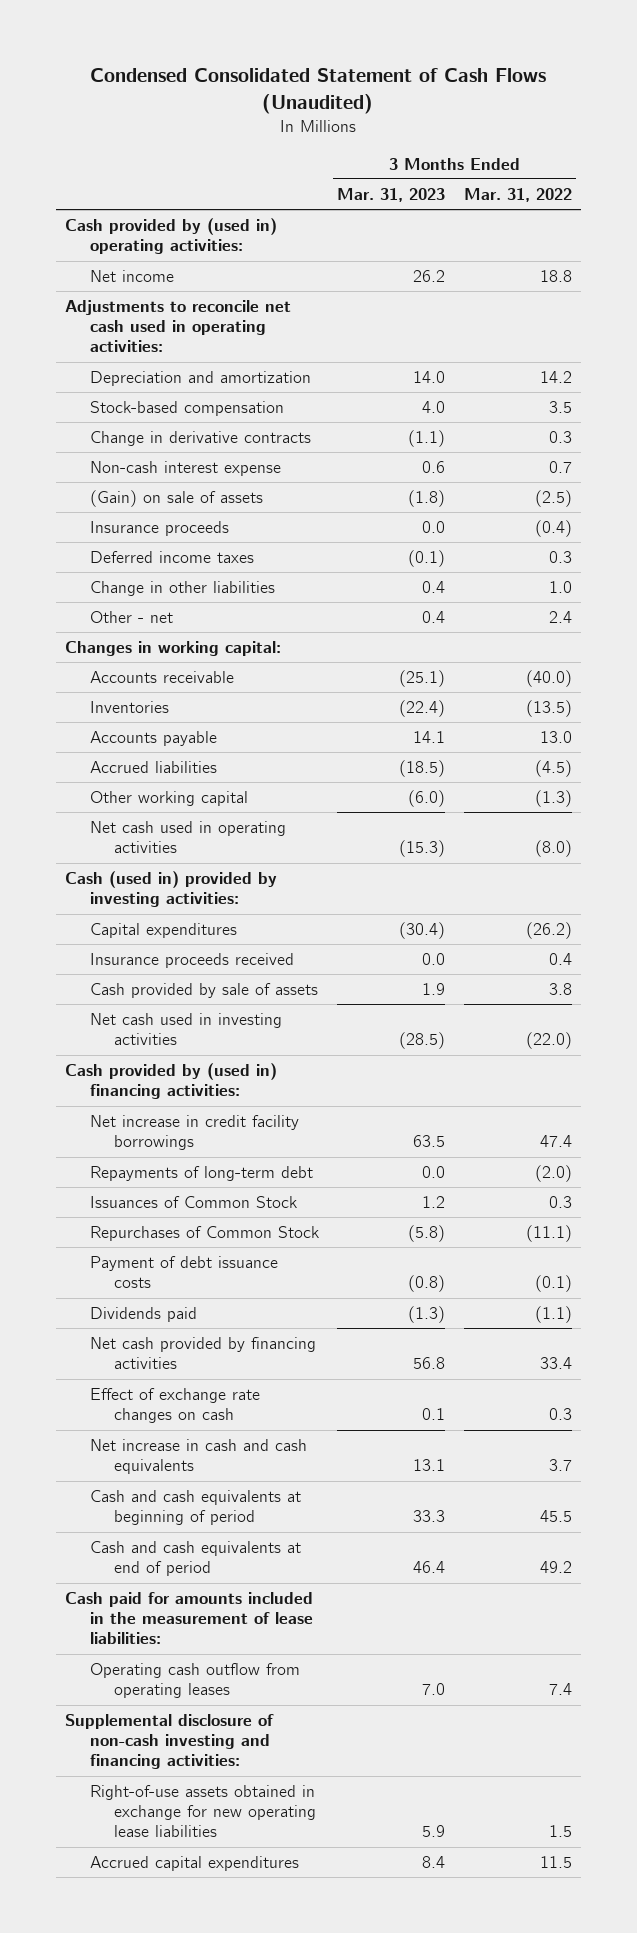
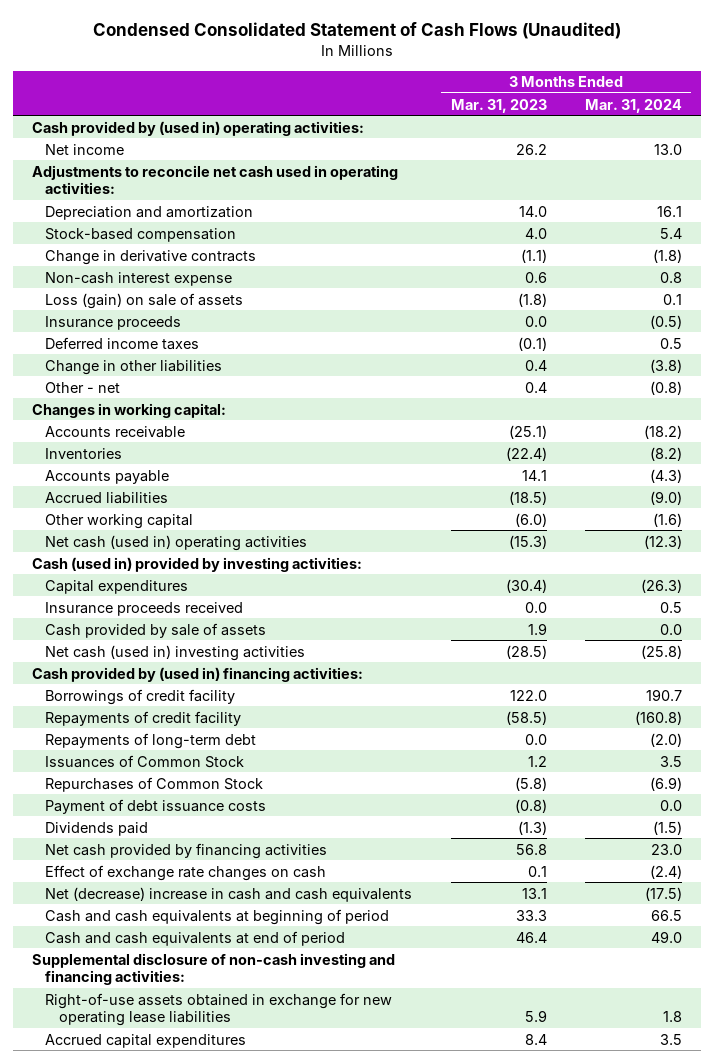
- | 3 Months Ended Mar. 31, 2023 | 3 Months Ended Mar. 31, 2022
+ | 3 Months Ended Mar. 31, 2023 | 3 Months Ended Mar. 31, 2024
- (Gain) on sale of assets | (1.8) | (2.5)
+ Loss (gain) on sale of assets | (1.8) | 0.1
- Net cash used in operating activities | (15.3) | (8.0)
+ Net cash (used in) operating activities | (15.3) | (12.3)
- Net cash used in investing activities | (28.5) | (22.0)
+ Net cash (used in) investing activities | (28.5) | (25.8)
- Net increase in credit facility borrowings | 63.5 | 47.4
+ Borrowings of credit facility | 122.0 | 190.7
+ Repayments of credit facility | (58.5) | (160.8)
- Net increase in cash and cash equivalents | 13.1 | 3.7
+ Net (decrease) increase in cash and cash equivalents | 13.1 | (17.5)
- Cash paid for amounts included in the measurement of lease liabilities:
- Operating cash outflow from operating leases | 7.0 | 7.4

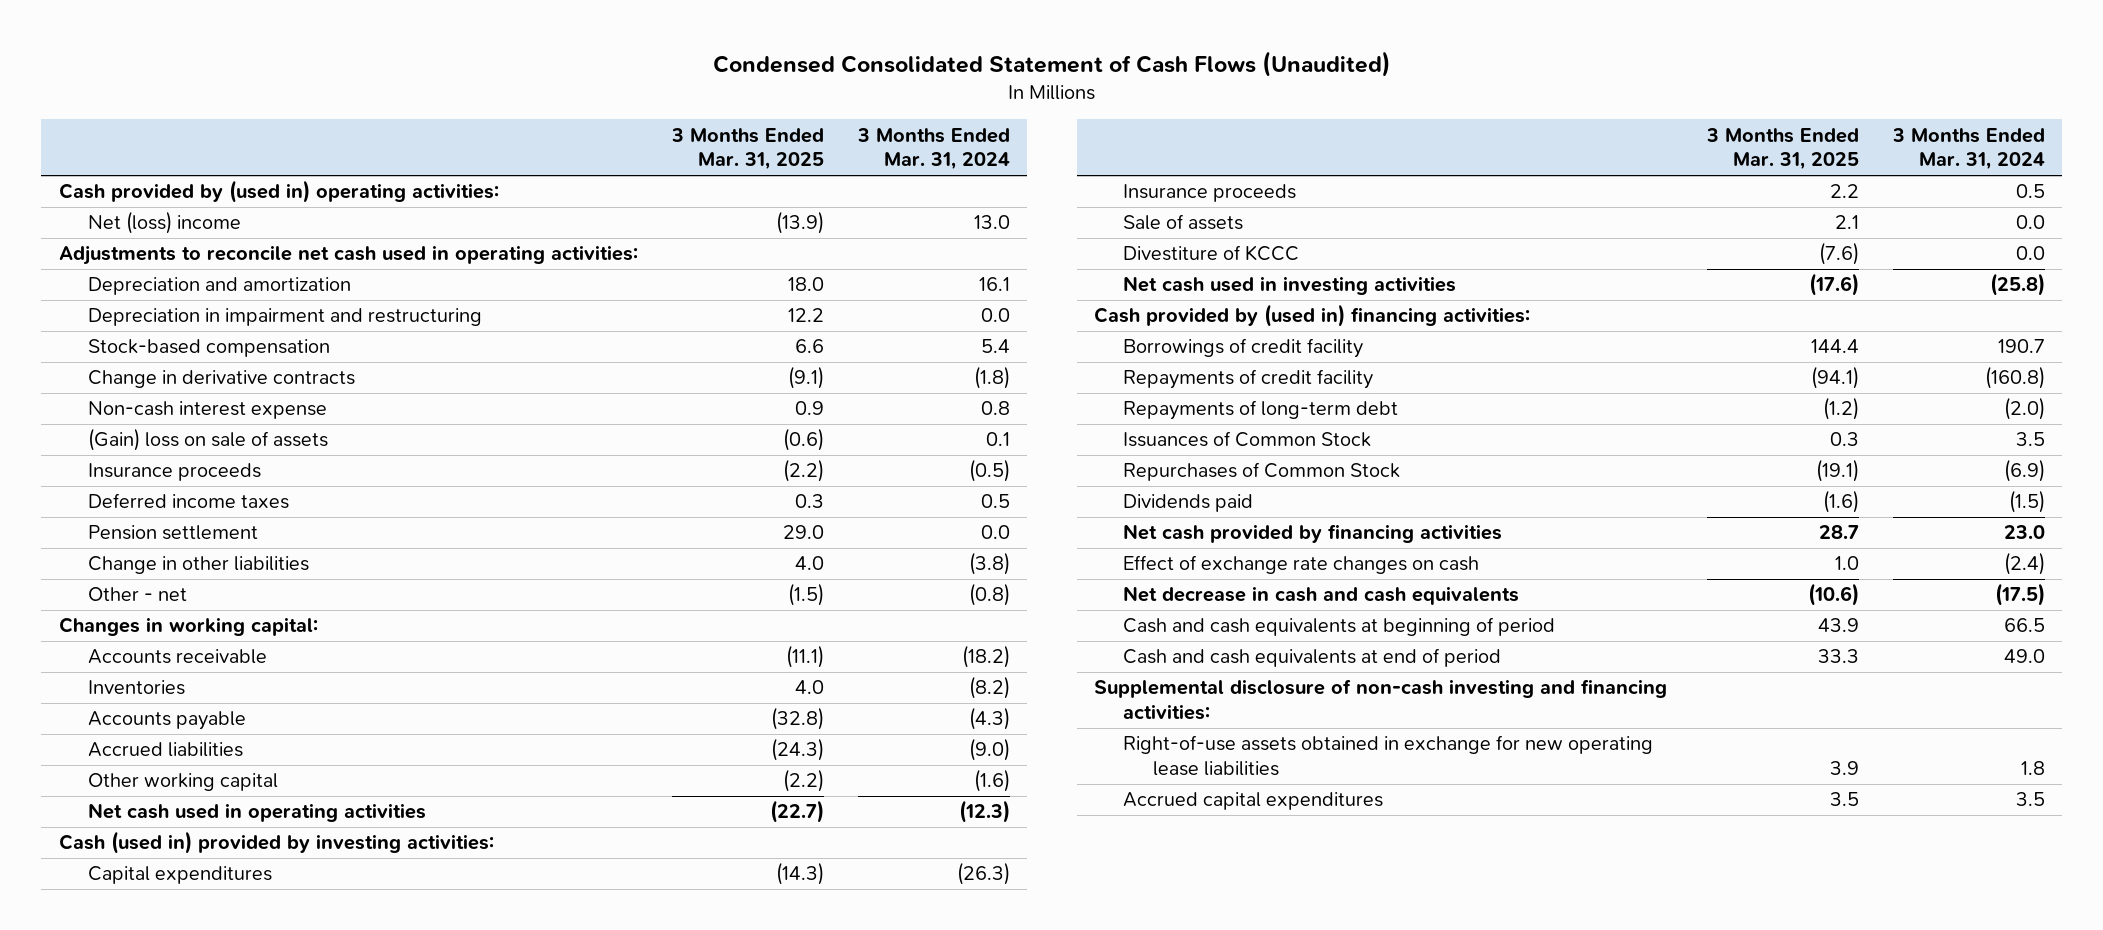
- | 3 Months Ended Mar. 31, 2023 | 3 Months Ended Mar. 31, 2024
+ | 3 Months Ended Mar. 31, 2025 | 3 Months Ended Mar. 31, 2024
- Net income | 26.2 | 13.0
+ Net (loss) income | (13.9) | 13.0
+ Depreciation in impairment and restructuring | 12.2 | 0.0
- Loss (gain) on sale of assets | (1.8) | 0.1
+ (Gain) loss on sale of assets | (0.6) | 0.1
+ Pension settlement | 29.0 | 0.0
- Net cash (used in) operating activities | (15.3) | (12.3)
+ Net cash used in operating activities | (22.7) | (12.3)
- Insurance proceeds received | 0.0 | 0.5
- Cash provided by sale of assets | 1.9 | 0.0
- Net cash (used in) investing activities | (28.5) | (25.8)
+ Insurance proceeds | 2.2 | 0.5
+ Sale of assets | 2.1 | 0.0
+ Divestiture of KCCC | (7.6) | 0.0
+ Net cash used in investing activities | (17.6) | (25.8)
- Payment of debt issuance costs | (0.8) | 0.0
- Net (decrease) increase in cash and cash equivalents | 13.1 | (17.5)
+ Net decrease in cash and cash equivalents | (10.6) | (17.5)

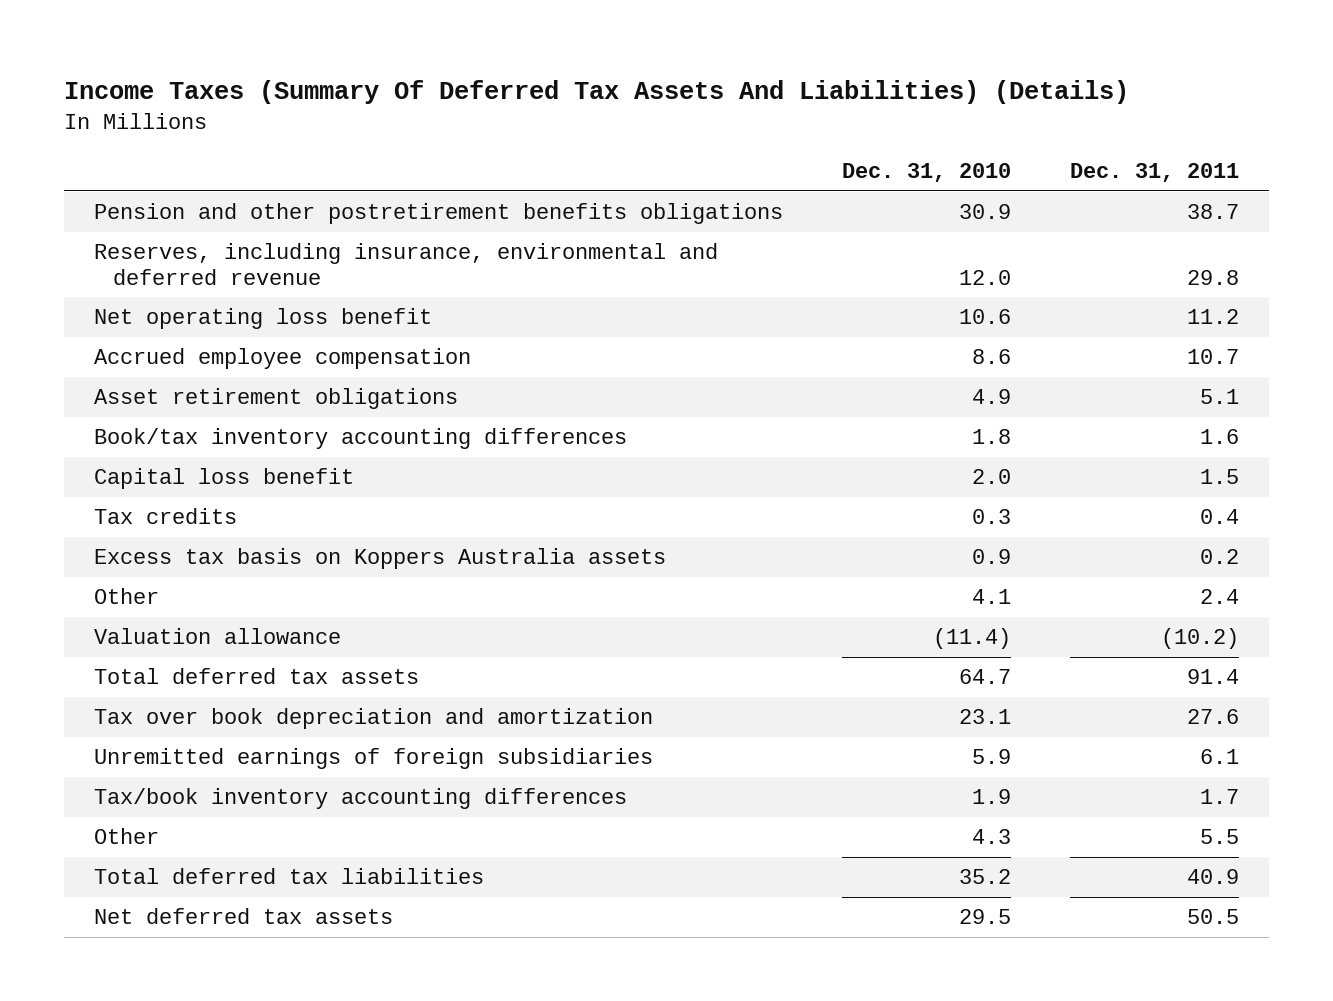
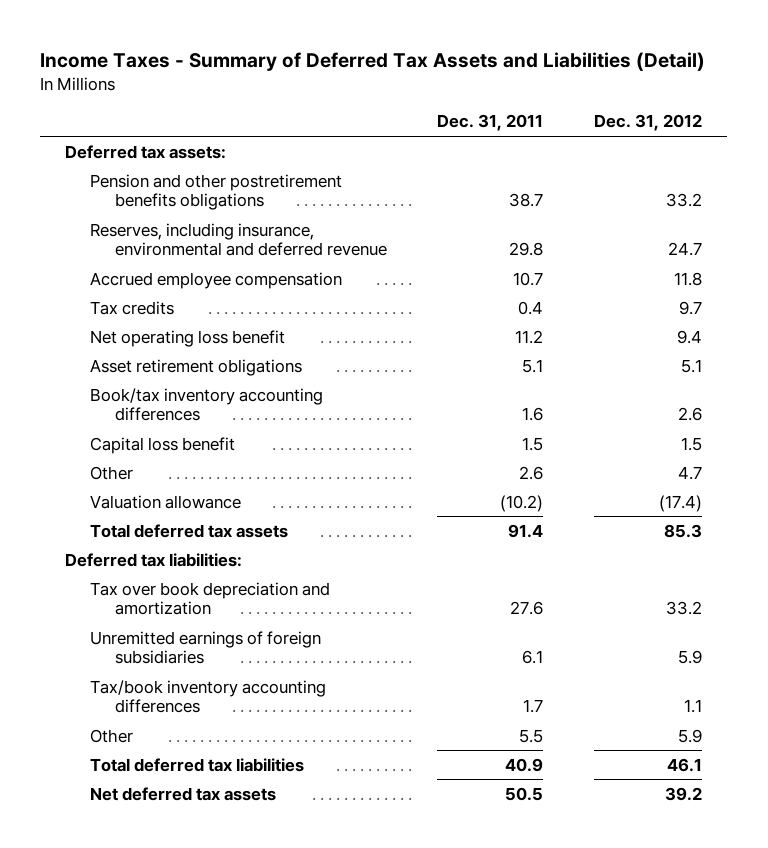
- Income Taxes (Summary Of Deferred Tax Assets And Liabilities) (Details)
+ Income Taxes - Summary of Deferred Tax Assets and Liabilities (Detail)
- | Dec. 31, 2010 | Dec. 31, 2011
+ | Dec. 31, 2011 | Dec. 31, 2012
+ Deferred tax assets:
moved up: Tax credits | 0.4 | 9.7
moved down: Net operating loss benefit | 11.2 | 9.4
- Excess tax basis on Koppers Australia assets | 0.9 | 0.2
- Other | 4.1 | 2.4
+ Other | 2.6 | 4.7
+ Deferred tax liabilities:

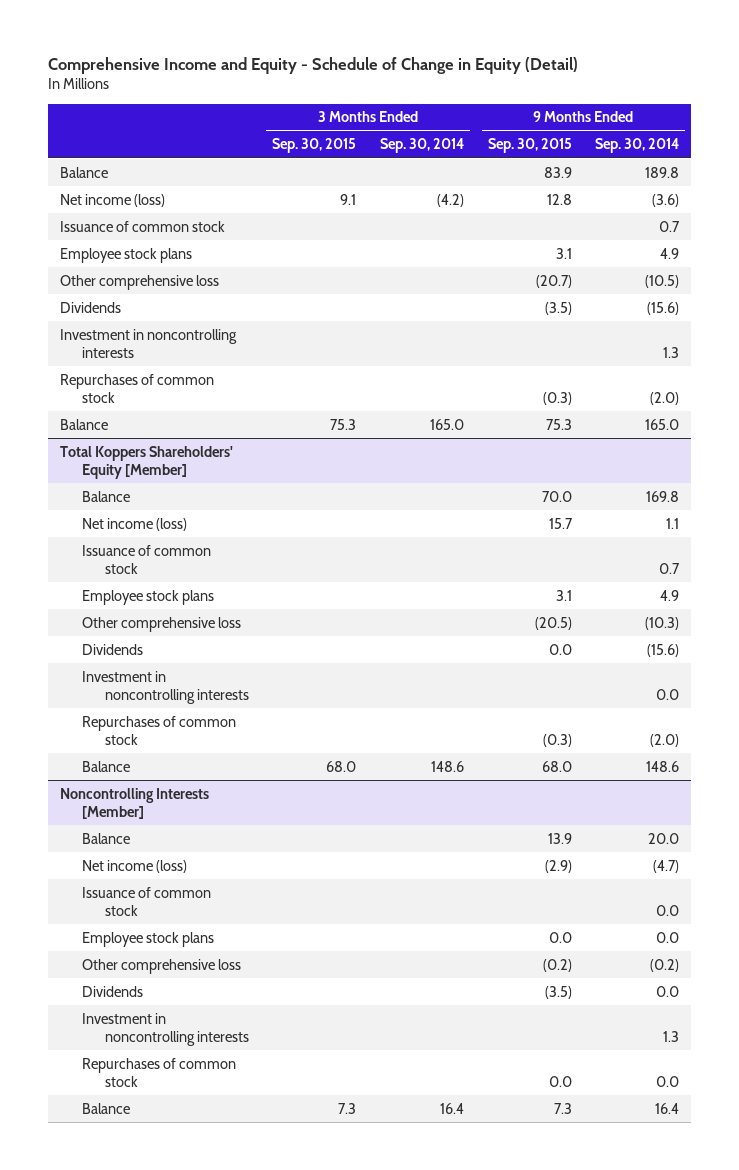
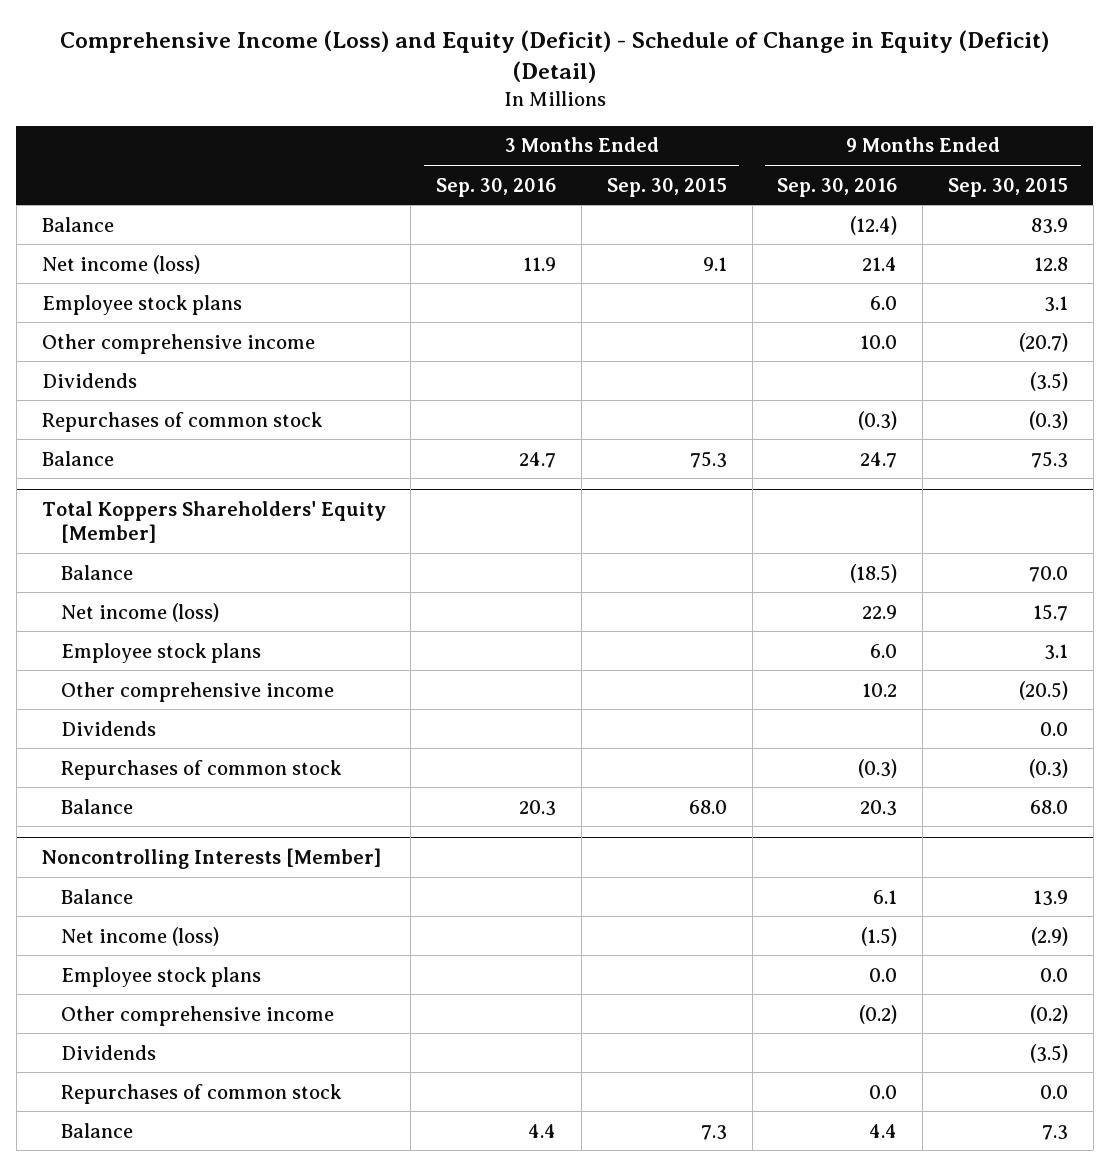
- Comprehensive Income and Equity - Schedule of Change in Equity (Detail)
+ Comprehensive Income (Loss) and Equity (Deficit) - Schedule of Change in Equity (Deficit) (Detail)
- | 3 Months Ended Sep. 30, 2015 | 3 Months Ended Sep. 30, 2014 | 9 Months Ended Sep. 30, 2015 | 9 Months Ended Sep. 30, 2014
+ | 3 Months Ended Sep. 30, 2016 | 3 Months Ended Sep. 30, 2015 | 9 Months Ended Sep. 30, 2016 | 9 Months Ended Sep. 30, 2015
- Issuance of common stock | | | | 0.7
- Other comprehensive loss | | | (20.7) | (10.5)
+ Other comprehensive income | | | 10.0 | (20.7)
- Investment in noncontrolling interests | | | | 1.3
@ Total Koppers Shareholders' Equity [Member]
- Issuance of common stock | | | | 0.7
- Other comprehensive loss | | | (20.5) | (10.3)
+ Other comprehensive income | | | 10.2 | (20.5)
- Investment in noncontrolling interests | | | | 0.0
@ Noncontrolling Interests [Member]
- Issuance of common stock | | | | 0.0
- Other comprehensive loss | | | (0.2) | (0.2)
+ Other comprehensive income | | | (0.2) | (0.2)
- Investment in noncontrolling interests | | | | 1.3

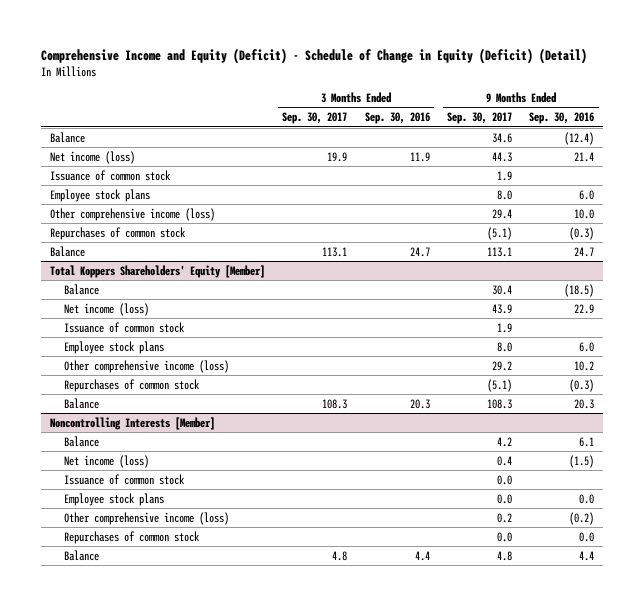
- Comprehensive Income (Loss) and Equity (Deficit) - Schedule of Change in Equity (Deficit) (Detail)
+ Comprehensive Income and Equity (Deficit) - Schedule of Change in Equity (Deficit) (Detail)
- | 3 Months Ended Sep. 30, 2016 | 3 Months Ended Sep. 30, 2015 | 9 Months Ended Sep. 30, 2016 | 9 Months Ended Sep. 30, 2015
+ | 3 Months Ended Sep. 30, 2017 | 3 Months Ended Sep. 30, 2016 | 9 Months Ended Sep. 30, 2017 | 9 Months Ended Sep. 30, 2016
+ Issuance of common stock | | | 1.9 |
- Other comprehensive income | | | 10.0 | (20.7)
- Dividends | | | | (3.5)
+ Other comprehensive income (loss) | | | 29.4 | 10.0
@ Total Koppers Shareholders' Equity [Member]
+ Issuance of common stock | | | 1.9 |
- Other comprehensive income | | | 10.2 | (20.5)
- Dividends | | | | 0.0
+ Other comprehensive income (loss) | | | 29.2 | 10.2
@ Noncontrolling Interests [Member]
+ Issuance of common stock | | | 0.0 |
- Other comprehensive income | | | (0.2) | (0.2)
- Dividends | | | | (3.5)
+ Other comprehensive income (loss) | | | 0.2 | (0.2)

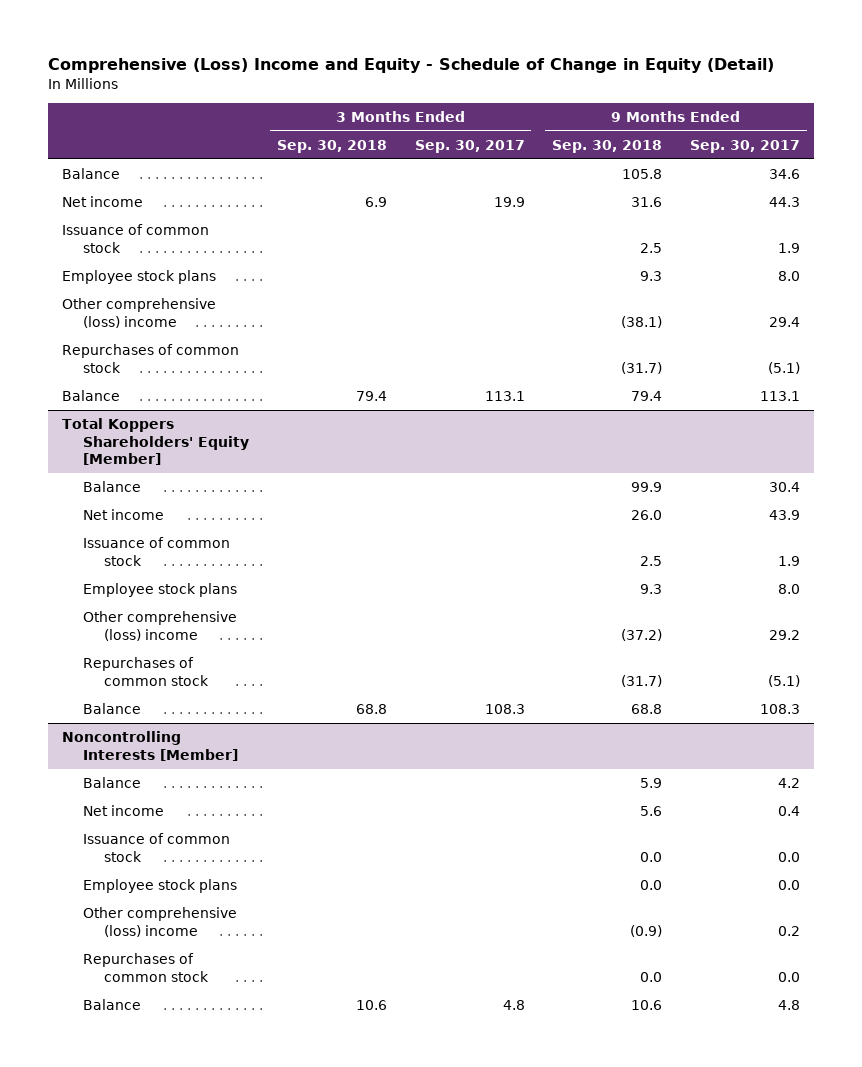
- Comprehensive Income and Equity (Deficit) - Schedule of Change in Equity (Deficit) (Detail)
+ Comprehensive (Loss) Income and Equity - Schedule of Change in Equity (Detail)
- | 3 Months Ended Sep. 30, 2017 | 3 Months Ended Sep. 30, 2016 | 9 Months Ended Sep. 30, 2017 | 9 Months Ended Sep. 30, 2016
+ | 3 Months Ended Sep. 30, 2018 | 3 Months Ended Sep. 30, 2017 | 9 Months Ended Sep. 30, 2018 | 9 Months Ended Sep. 30, 2017
- Net income (loss) | 19.9 | 11.9 | 44.3 | 21.4
+ Net income | 6.9 | 19.9 | 31.6 | 44.3
- Other comprehensive income (loss) | | | 29.4 | 10.0
+ Other comprehensive (loss) income | | | (38.1) | 29.4
@ Total Koppers Shareholders' Equity [Member]
- Net income (loss) | | | 43.9 | 22.9
+ Net income | | | 26.0 | 43.9
- Other comprehensive income (loss) | | | 29.2 | 10.2
+ Other comprehensive (loss) income | | | (37.2) | 29.2
@ Noncontrolling Interests [Member]
- Net income (loss) | | | 0.4 | (1.5)
+ Net income | | | 5.6 | 0.4
- Other comprehensive income (loss) | | | 0.2 | (0.2)
+ Other comprehensive (loss) income | | | (0.9) | 0.2

